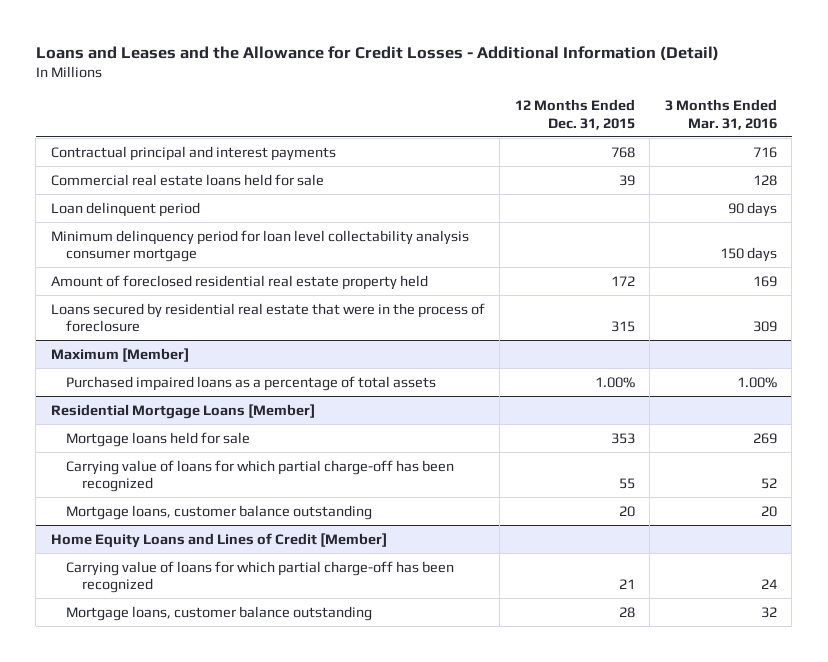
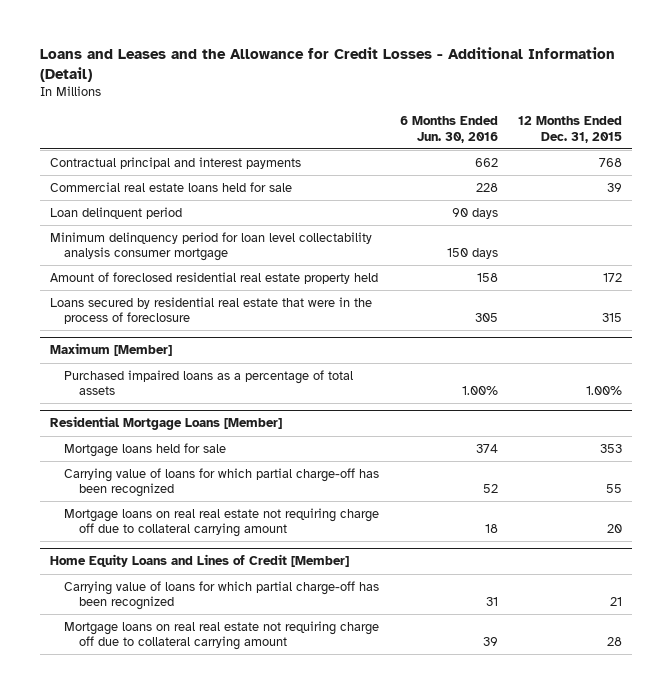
- | 12 Months Ended Dec. 31, 2015 | 3 Months Ended Mar. 31, 2016
+ | 6 Months Ended Jun. 30, 2016 | 12 Months Ended Dec. 31, 2015
@ Residential Mortgage Loans [Member]
- Mortgage loans, customer balance outstanding | 20 | 20
+ Mortgage loans on real real estate not requiring charge off due to collateral carrying amount | 18 | 20
@ Home Equity Loans and Lines of Credit [Member]
- Mortgage loans, customer balance outstanding | 28 | 32
+ Mortgage loans on real real estate not requiring charge off due to collateral carrying amount | 39 | 28

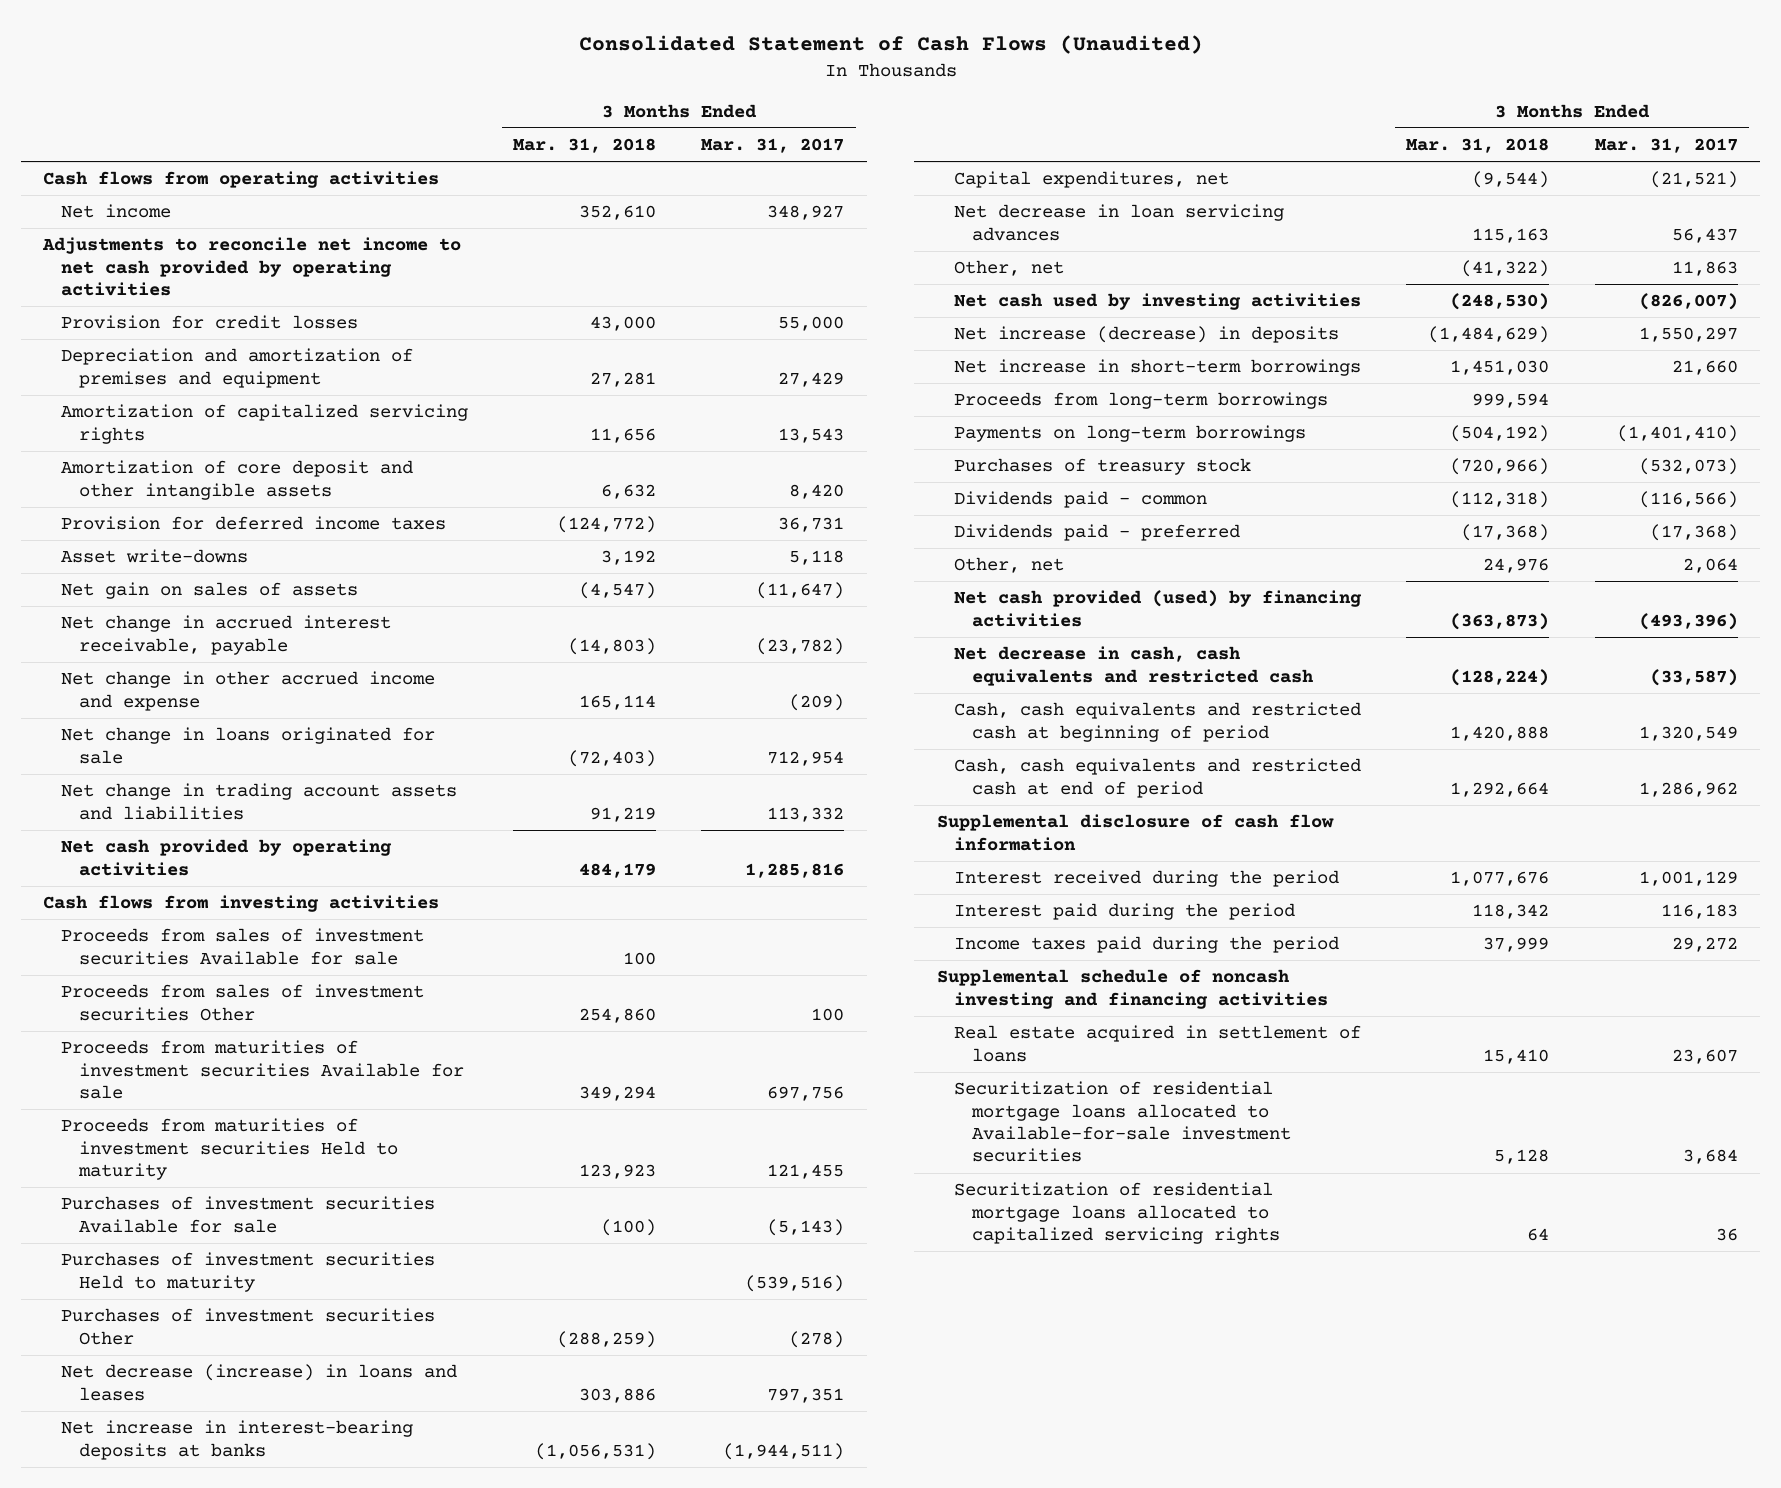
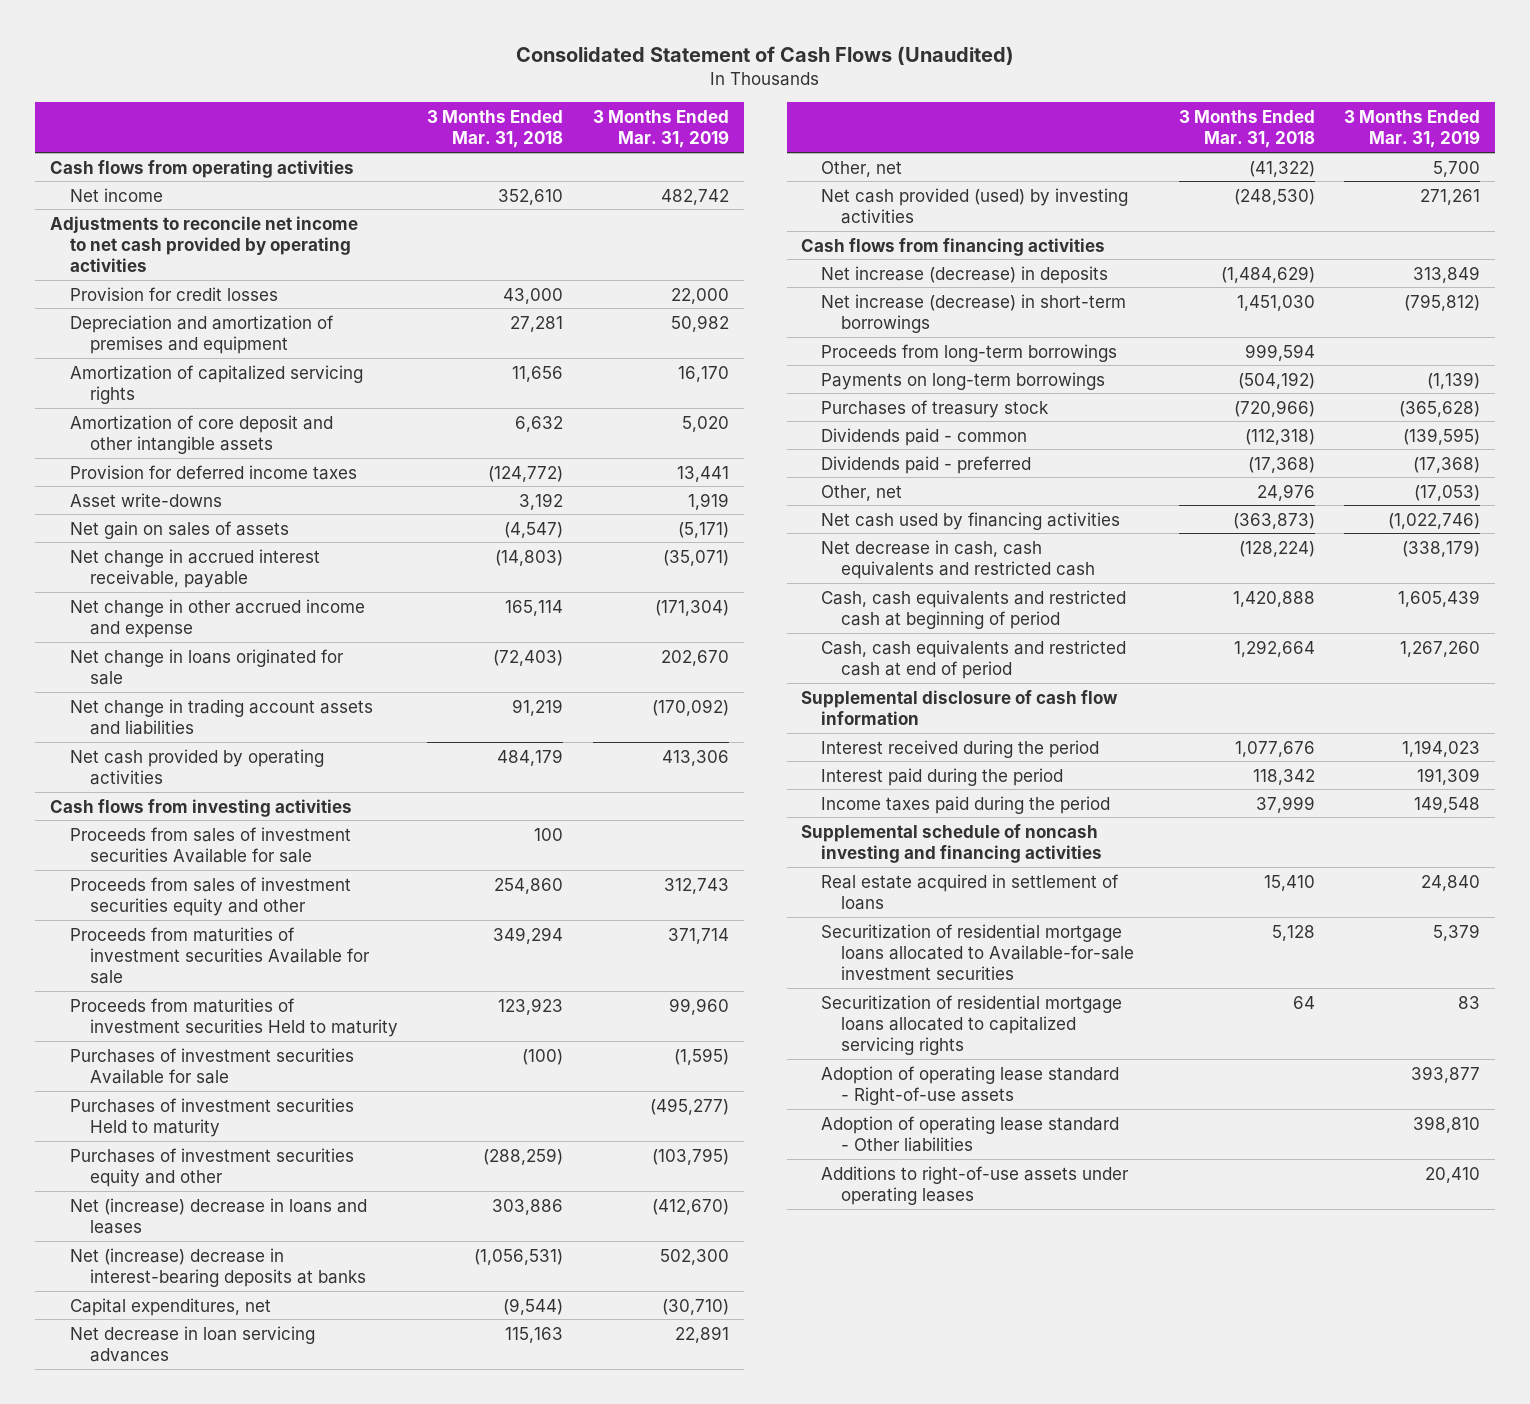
- | 3 Months Ended Mar. 31, 2018 | 3 Months Ended Mar. 31, 2017
+ | 3 Months Ended Mar. 31, 2018 | 3 Months Ended Mar. 31, 2019
- Proceeds from sales of investment securities Other | 254,860 | 100
+ Proceeds from sales of investment securities equity and other | 254,860 | 312,743
- Purchases of investment securities Other | (288,259) | (278)
- Net decrease (increase) in loans and leases | 303,886 | 797,351
- Net increase in interest-bearing deposits at banks | (1,056,531) | (1,944,511)
+ Purchases of investment securities equity and other | (288,259) | (103,795)
+ Net (increase) decrease in loans and leases | 303,886 | (412,670)
+ Net (increase) decrease in interest-bearing deposits at banks | (1,056,531) | 502,300
- Net cash used by investing activities | (248,530) | (826,007)
+ Net cash provided (used) by investing activities | (248,530) | 271,261
+ Cash flows from financing activities
- Net increase in short-term borrowings | 1,451,030 | 21,660
+ Net increase (decrease) in short-term borrowings | 1,451,030 | (795,812)
- Net cash provided (used) by financing activities | (363,873) | (493,396)
+ Net cash used by financing activities | (363,873) | (1,022,746)
+ Adoption of operating lease standard - Right-of-use assets | | 393,877
+ Adoption of operating lease standard - Other liabilities | | 398,810
+ Additions to right-of-use assets under operating leases | | 20,410

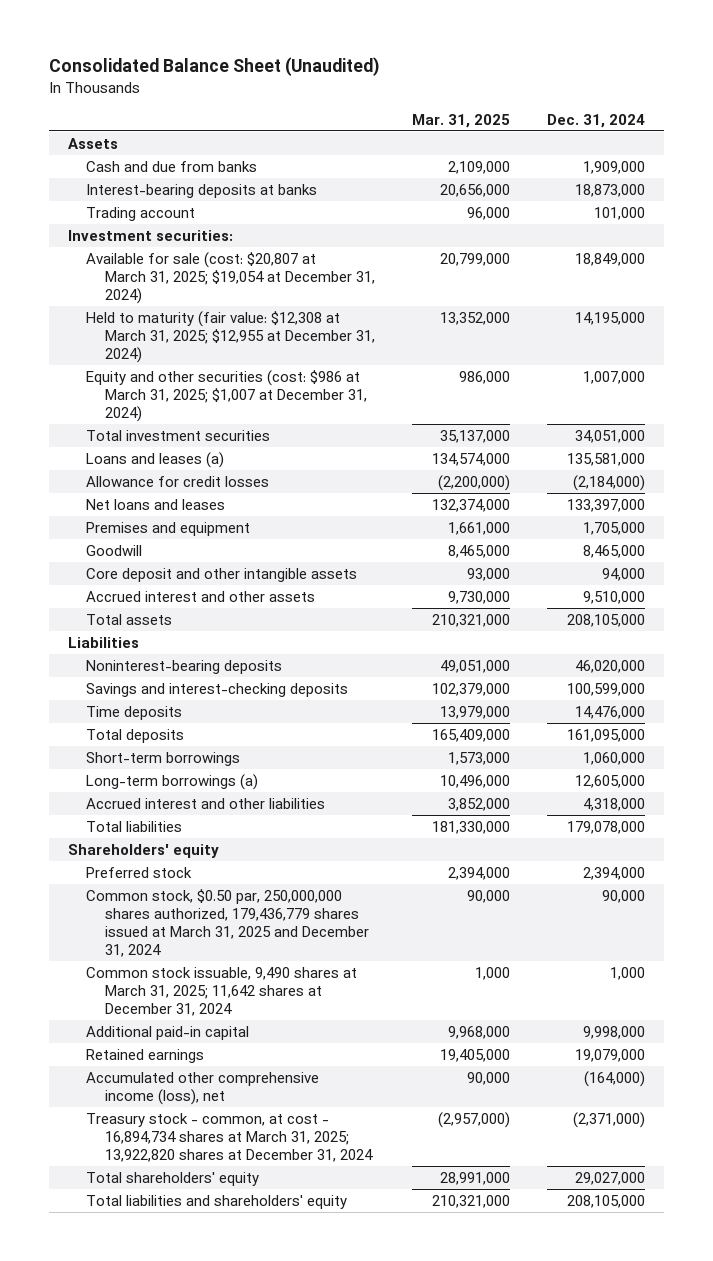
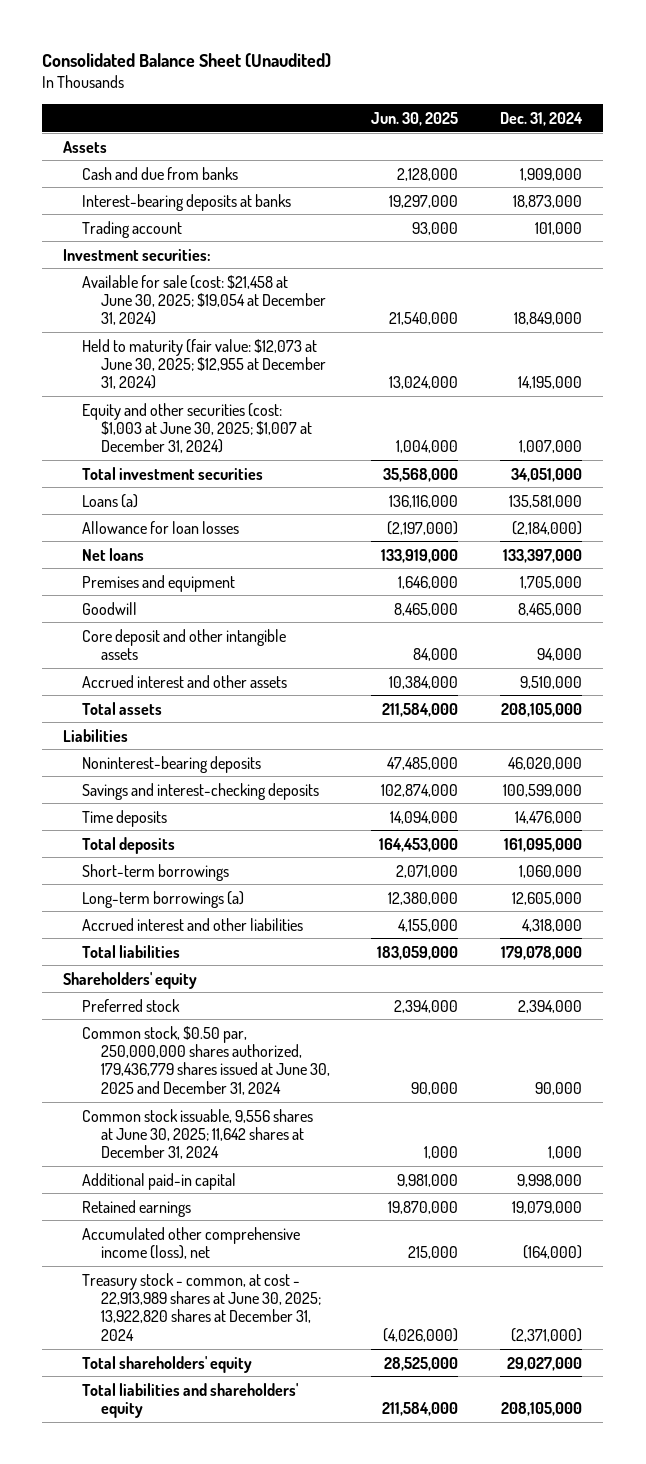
- | Mar. 31, 2025 | Dec. 31, 2024
+ | Jun. 30, 2025 | Dec. 31, 2024
- Available for sale (cost: $20,807 at March 31, 2025; $19,054 at December 31, 2024) | 20,799,000 | 18,849,000
- Held to maturity (fair value: $12,308 at March 31, 2025; $12,955 at December 31, 2024) | 13,352,000 | 14,195,000
- Equity and other securities (cost: $986 at March 31, 2025; $1,007 at December 31, 2024) | 986,000 | 1,007,000
+ Available for sale (cost: $21,458 at June 30, 2025; $19,054 at December 31, 2024) | 21,540,000 | 18,849,000
+ Held to maturity (fair value: $12,073 at June 30, 2025; $12,955 at December 31, 2024) | 13,024,000 | 14,195,000
+ Equity and other securities (cost: $1,003 at June 30, 2025; $1,007 at December 31, 2024) | 1,004,000 | 1,007,000
- Loans and leases (a) | 134,574,000 | 135,581,000
- Allowance for credit losses | (2,200,000) | (2,184,000)
- Net loans and leases | 132,374,000 | 133,397,000
+ Loans (a) | 136,116,000 | 135,581,000
+ Allowance for loan losses | (2,197,000) | (2,184,000)
+ Net loans | 133,919,000 | 133,397,000
- Common stock, $0.50 par, 250,000,000 shares authorized, 179,436,779 shares issued at March 31, 2025 and December 31, 2024 | 90,000 | 90,000
- Common stock issuable, 9,490 shares at March 31, 2025; 11,642 shares at December 31, 2024 | 1,000 | 1,000
+ Common stock, $0.50 par, 250,000,000 shares authorized, 179,436,779 shares issued at June 30, 2025 and December 31, 2024 | 90,000 | 90,000
+ Common stock issuable, 9,556 shares at June 30, 2025; 11,642 shares at December 31, 2024 | 1,000 | 1,000
- Treasury stock - common, at cost - 16,894,734 shares at March 31, 2025; 13,922,820 shares at December 31, 2024 | (2,957,000) | (2,371,000)
+ Treasury stock - common, at cost - 22,913,989 shares at June 30, 2025; 13,922,820 shares at December 31, 2024 | (4,026,000) | (2,371,000)

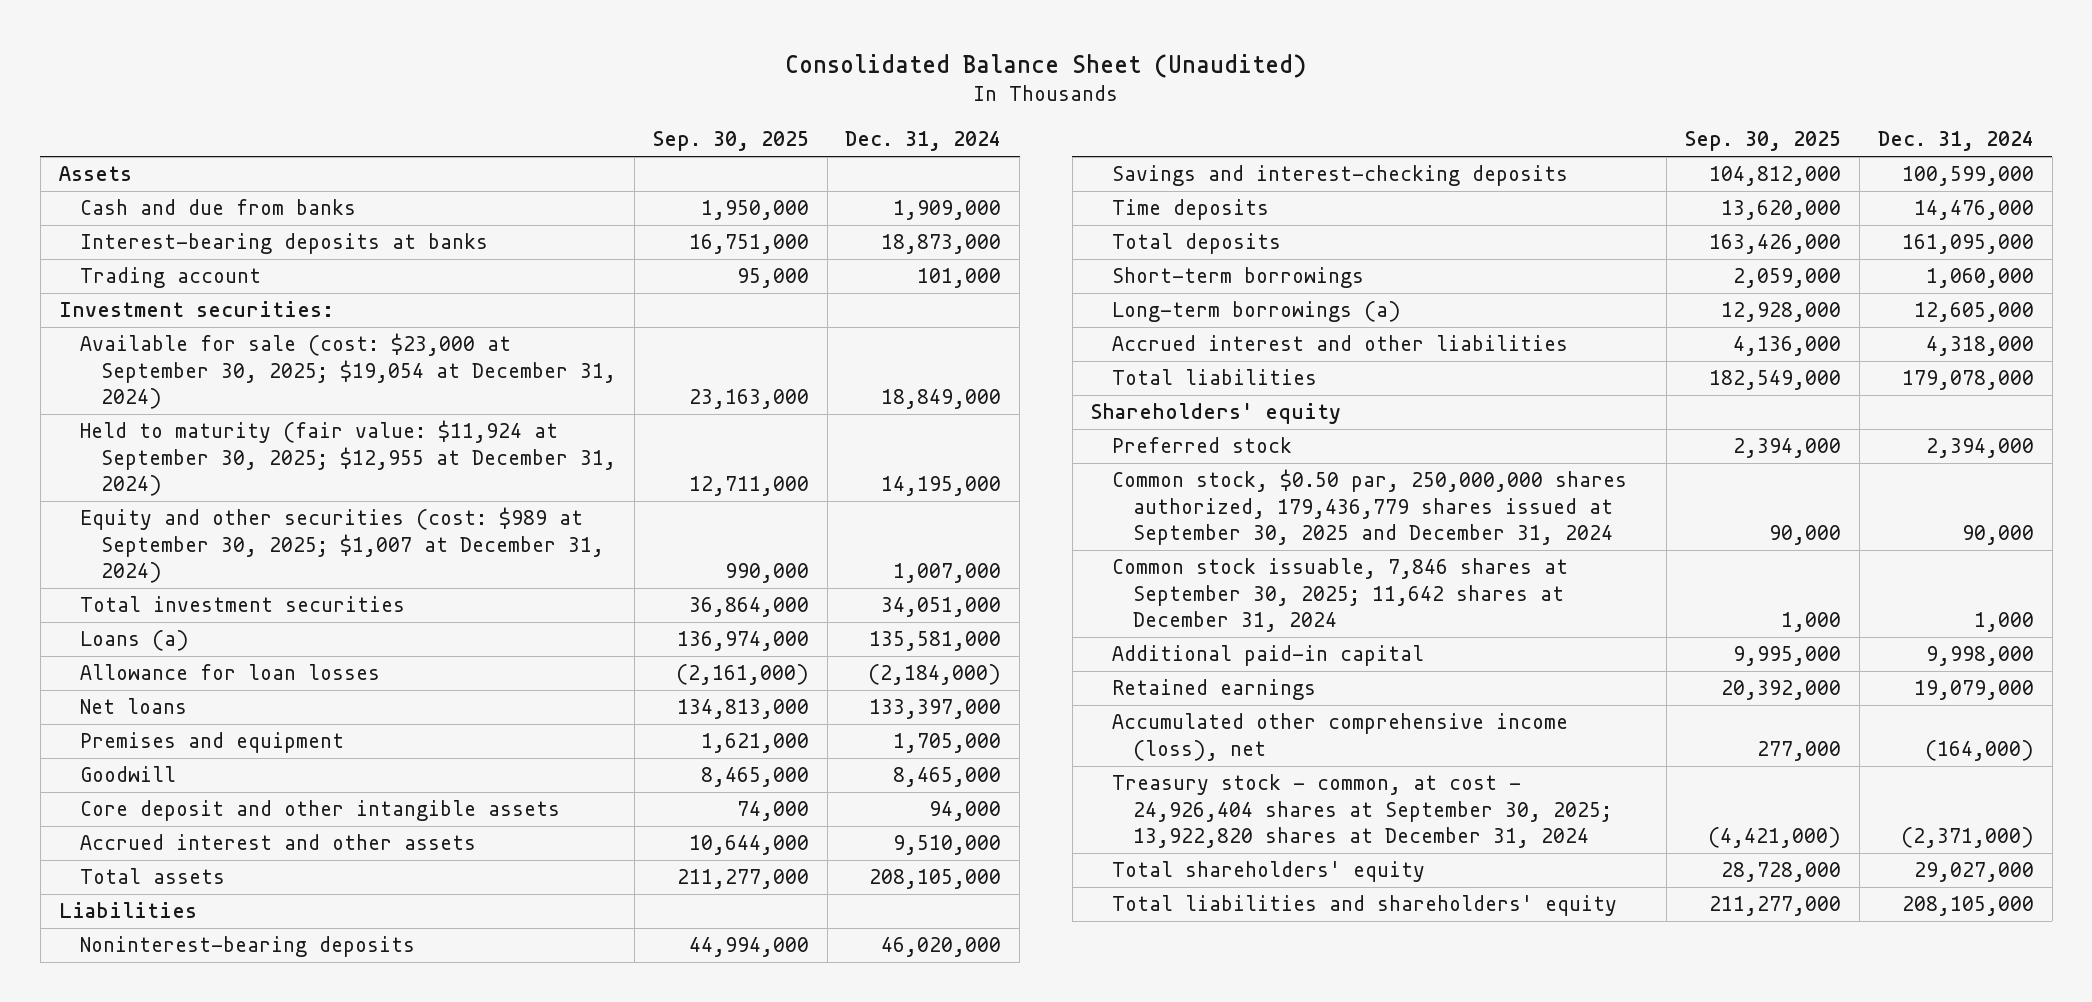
- | Jun. 30, 2025 | Dec. 31, 2024
+ | Sep. 30, 2025 | Dec. 31, 2024
- Available for sale (cost: $21,458 at June 30, 2025; $19,054 at December 31, 2024) | 21,540,000 | 18,849,000
- Held to maturity (fair value: $12,073 at June 30, 2025; $12,955 at December 31, 2024) | 13,024,000 | 14,195,000
- Equity and other securities (cost: $1,003 at June 30, 2025; $1,007 at December 31, 2024) | 1,004,000 | 1,007,000
+ Available for sale (cost: $23,000 at September 30, 2025; $19,054 at December 31, 2024) | 23,163,000 | 18,849,000
+ Held to maturity (fair value: $11,924 at September 30, 2025; $12,955 at December 31, 2024) | 12,711,000 | 14,195,000
+ Equity and other securities (cost: $989 at September 30, 2025; $1,007 at December 31, 2024) | 990,000 | 1,007,000
- Common stock, $0.50 par, 250,000,000 shares authorized, 179,436,779 shares issued at June 30, 2025 and December 31, 2024 | 90,000 | 90,000
- Common stock issuable, 9,556 shares at June 30, 2025; 11,642 shares at December 31, 2024 | 1,000 | 1,000
+ Common stock, $0.50 par, 250,000,000 shares authorized, 179,436,779 shares issued at September 30, 2025 and December 31, 2024 | 90,000 | 90,000
+ Common stock issuable, 7,846 shares at September 30, 2025; 11,642 shares at December 31, 2024 | 1,000 | 1,000
- Treasury stock - common, at cost - 22,913,989 shares at June 30, 2025; 13,922,820 shares at December 31, 2024 | (4,026,000) | (2,371,000)
+ Treasury stock - common, at cost - 24,926,404 shares at September 30, 2025; 13,922,820 shares at December 31, 2024 | (4,421,000) | (2,371,000)

